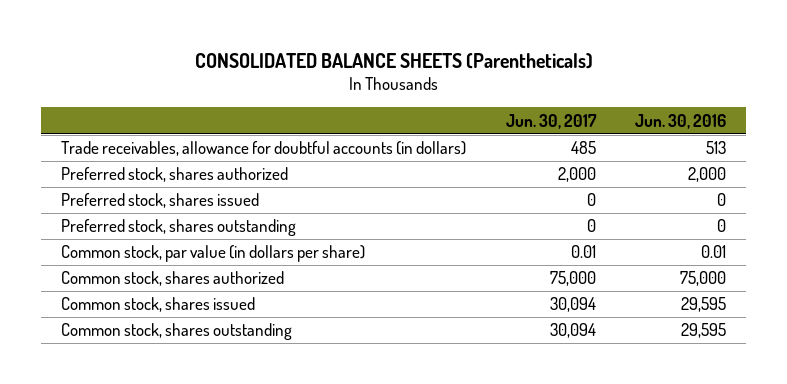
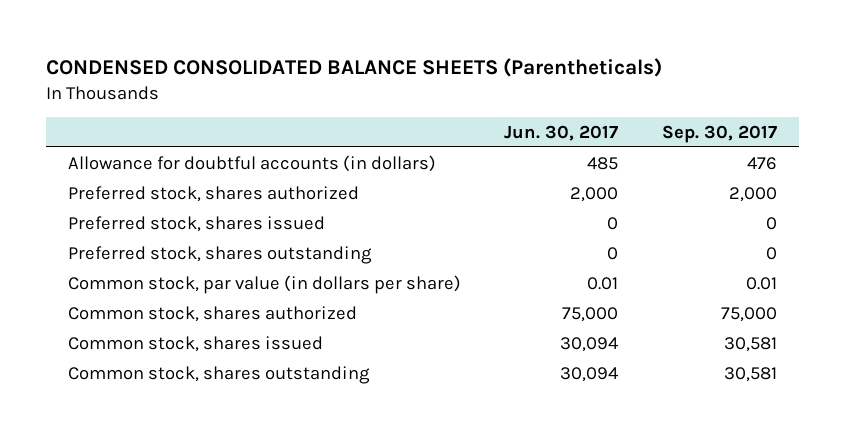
- CONSOLIDATED BALANCE SHEETS (Parentheticals)
+ CONDENSED CONSOLIDATED BALANCE SHEETS (Parentheticals)
- | Jun. 30, 2017 | Jun. 30, 2016
+ | Jun. 30, 2017 | Sep. 30, 2017
- Trade receivables, allowance for doubtful accounts (in dollars) | 485 | 513
+ Allowance for doubtful accounts (in dollars) | 485 | 476

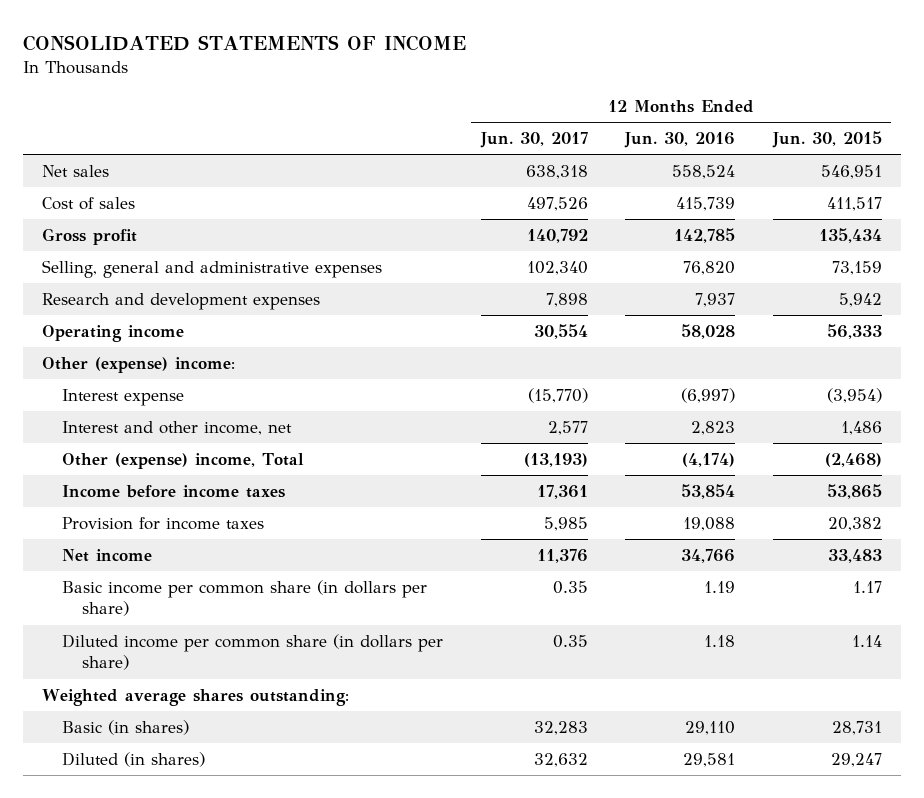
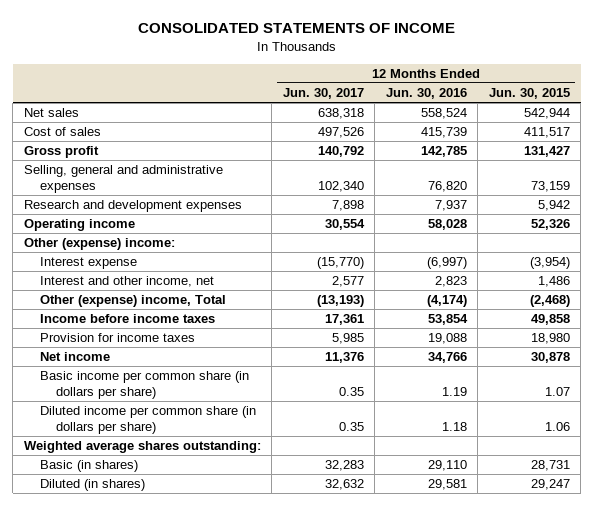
- Net sales | 638,318 | 558,524 | 546,951
+ Net sales | 638,318 | 558,524 | 542,944
- Gross profit | 140,792 | 142,785 | 135,434
+ Gross profit | 140,792 | 142,785 | 131,427
- Operating income | 30,554 | 58,028 | 56,333
+ Operating income | 30,554 | 58,028 | 52,326
- Income before income taxes | 17,361 | 53,854 | 53,865
- Provision for income taxes | 5,985 | 19,088 | 20,382
- Net income | 11,376 | 34,766 | 33,483
- Basic income per common share (in dollars per share) | 0.35 | 1.19 | 1.17
- Diluted income per common share (in dollars per share) | 0.35 | 1.18 | 1.14
+ Income before income taxes | 17,361 | 53,854 | 49,858
+ Provision for income taxes | 5,985 | 19,088 | 18,980
+ Net income | 11,376 | 34,766 | 30,878
+ Basic income per common share (in dollars per share) | 0.35 | 1.19 | 1.07
+ Diluted income per common share (in dollars per share) | 0.35 | 1.18 | 1.06

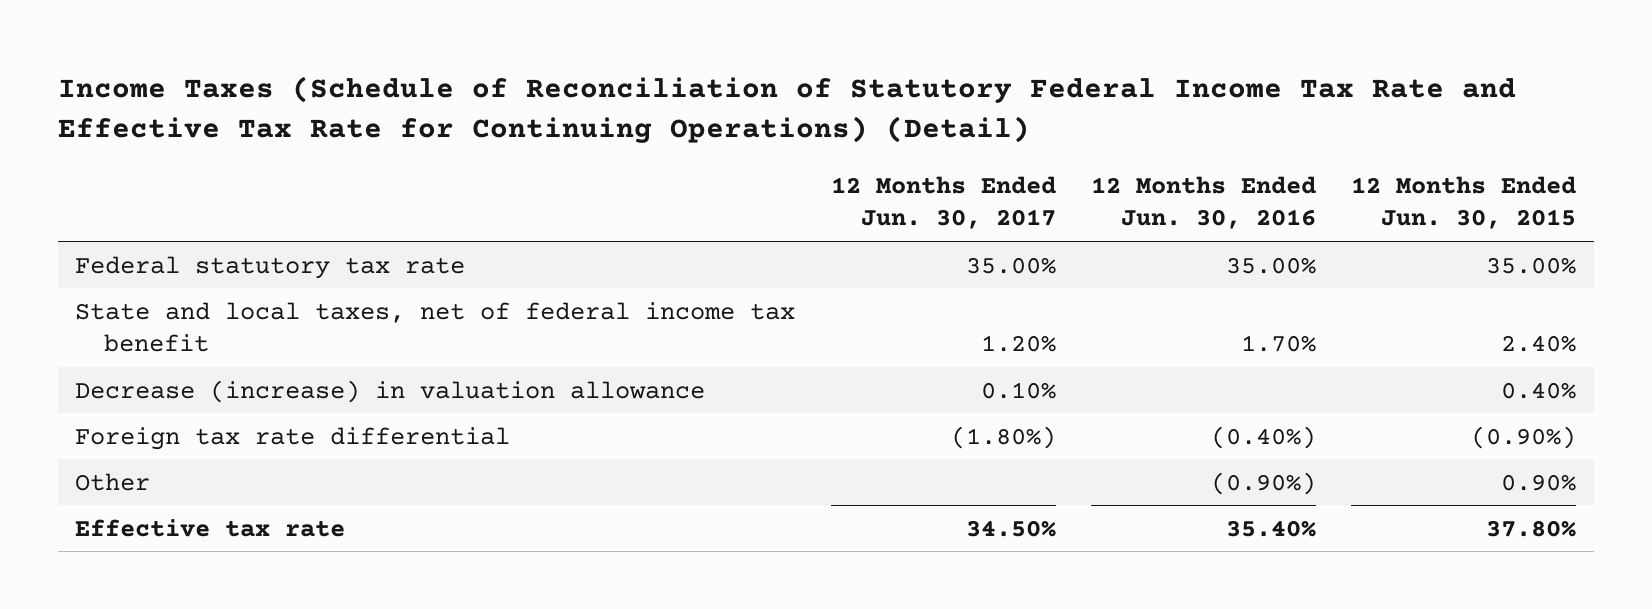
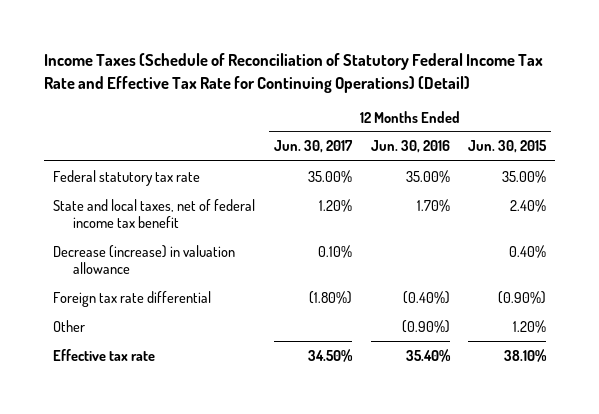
- Other | | (0.90%) | 0.90%
- Effective tax rate | 34.50% | 35.40% | 37.80%
+ Other | | (0.90%) | 1.20%
+ Effective tax rate | 34.50% | 35.40% | 38.10%

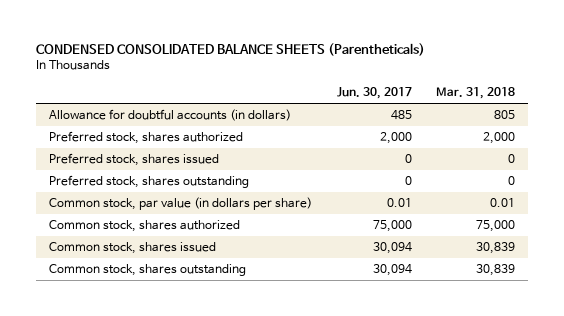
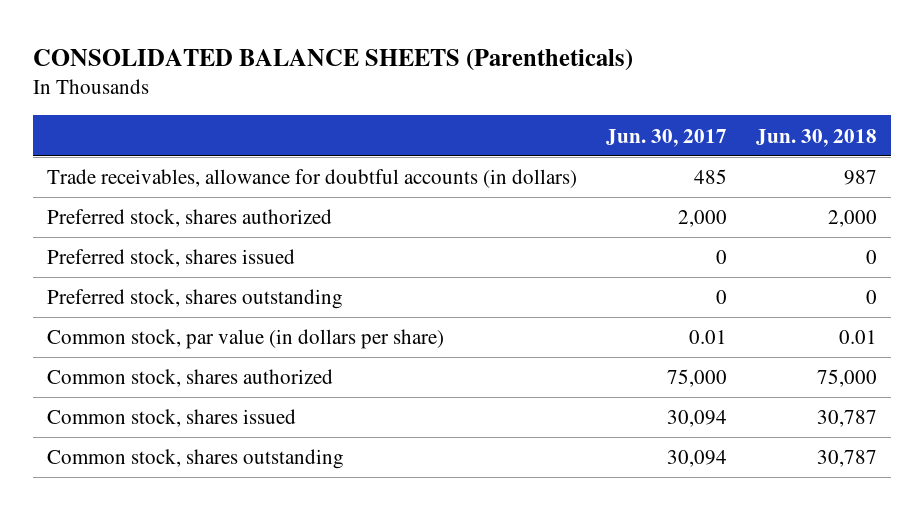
- CONDENSED CONSOLIDATED BALANCE SHEETS (Parentheticals)
+ CONSOLIDATED BALANCE SHEETS (Parentheticals)
- | Jun. 30, 2017 | Mar. 31, 2018
+ | Jun. 30, 2017 | Jun. 30, 2018
- Allowance for doubtful accounts (in dollars) | 485 | 805
+ Trade receivables, allowance for doubtful accounts (in dollars) | 485 | 987

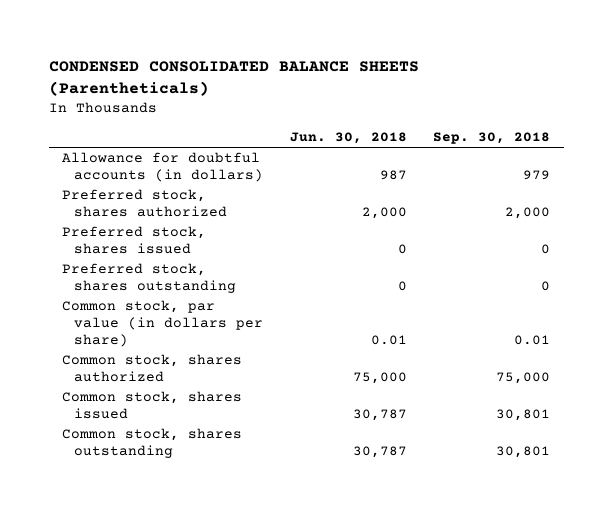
- CONSOLIDATED BALANCE SHEETS (Parentheticals)
+ CONDENSED CONSOLIDATED BALANCE SHEETS (Parentheticals)
- | Jun. 30, 2017 | Jun. 30, 2018
+ | Jun. 30, 2018 | Sep. 30, 2018
- Trade receivables, allowance for doubtful accounts (in dollars) | 485 | 987
+ Allowance for doubtful accounts (in dollars) | 987 | 979

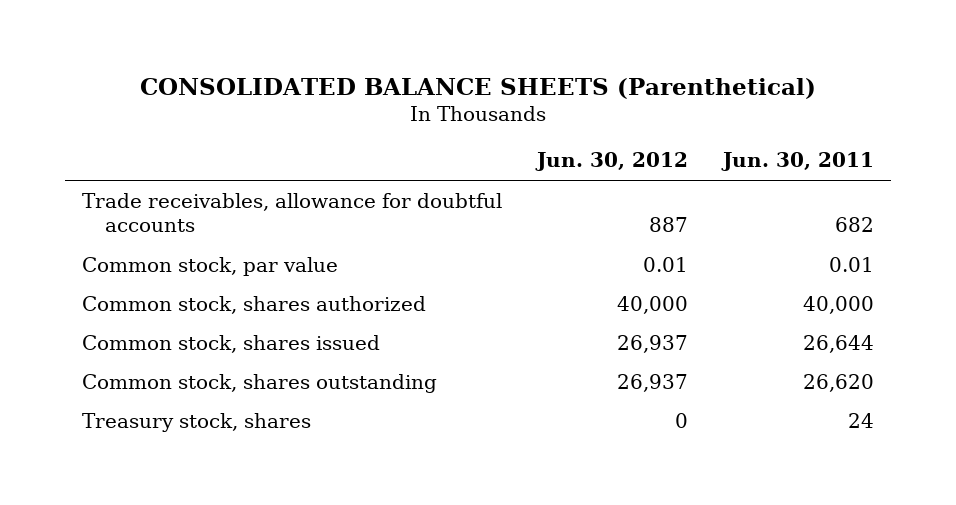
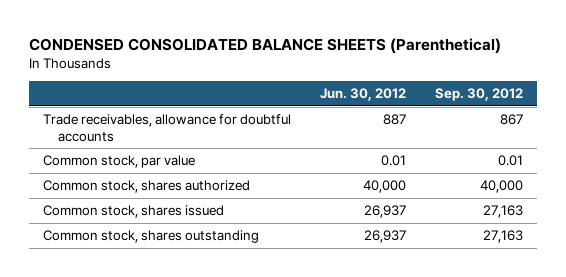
- CONSOLIDATED BALANCE SHEETS (Parenthetical)
+ CONDENSED CONSOLIDATED BALANCE SHEETS (Parenthetical)
- | Jun. 30, 2012 | Jun. 30, 2011
+ | Jun. 30, 2012 | Sep. 30, 2012
- Treasury stock, shares | 0 | 24

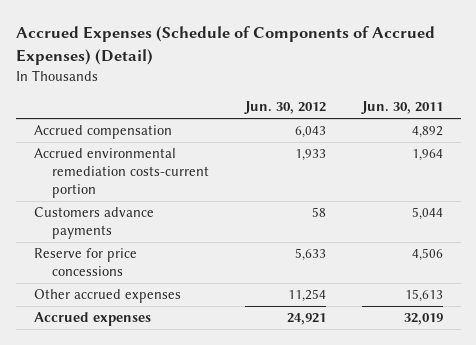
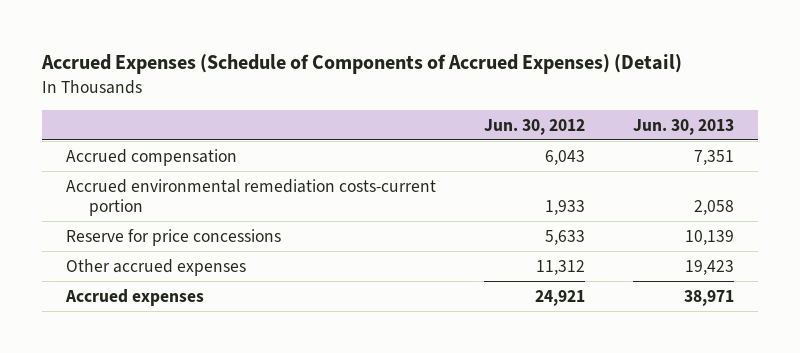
- | Jun. 30, 2012 | Jun. 30, 2011
+ | Jun. 30, 2012 | Jun. 30, 2013
- Customers advance payments | 58 | 5,044
- Other accrued expenses | 11,254 | 15,613
+ Other accrued expenses | 11,312 | 19,423

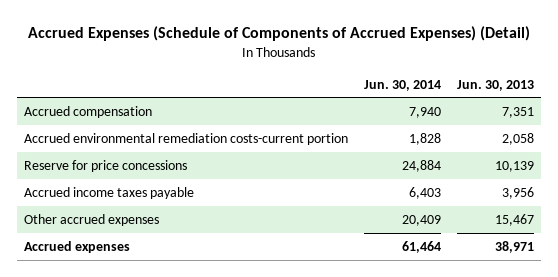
- | Jun. 30, 2012 | Jun. 30, 2013
+ | Jun. 30, 2014 | Jun. 30, 2013
- Other accrued expenses | 11,312 | 19,423
+ Accrued income taxes payable | 6,403 | 3,956
+ Other accrued expenses | 20,409 | 15,467

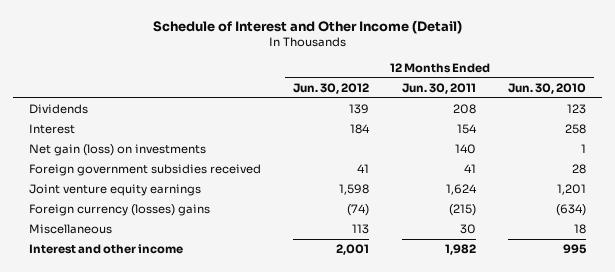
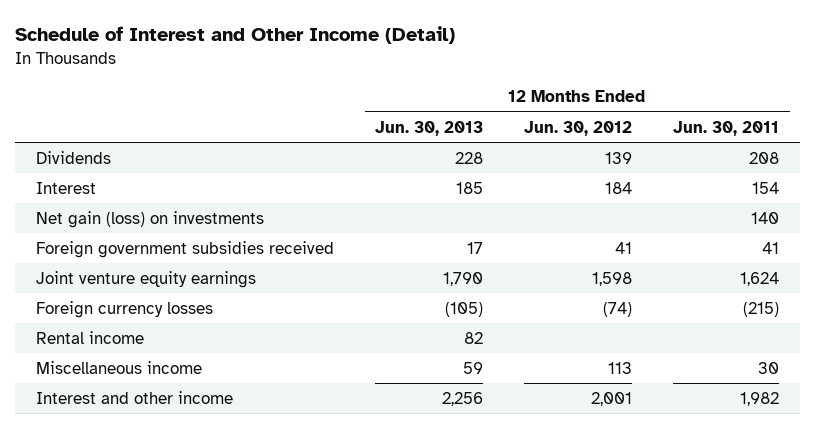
- | 12 Months Ended Jun. 30, 2012 | 12 Months Ended Jun. 30, 2011 | 12 Months Ended Jun. 30, 2010
+ | 12 Months Ended Jun. 30, 2013 | 12 Months Ended Jun. 30, 2012 | 12 Months Ended Jun. 30, 2011
- Foreign currency (losses) gains | (74) | (215) | (634)
- Miscellaneous | 113 | 30 | 18
+ Foreign currency losses | (105) | (74) | (215)
+ Rental income | 82 | |
+ Miscellaneous income | 59 | 113 | 30

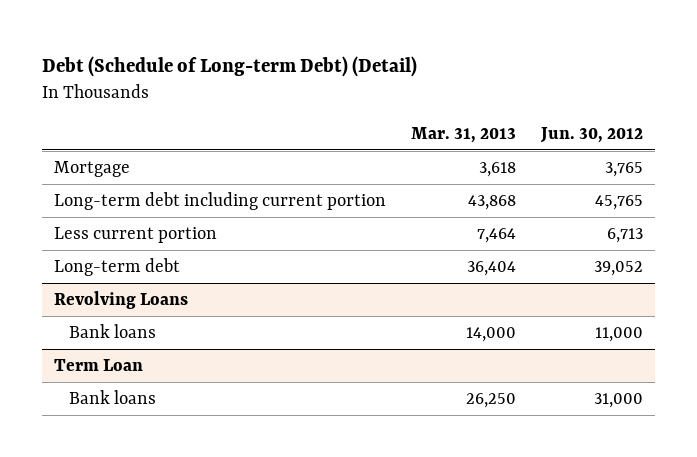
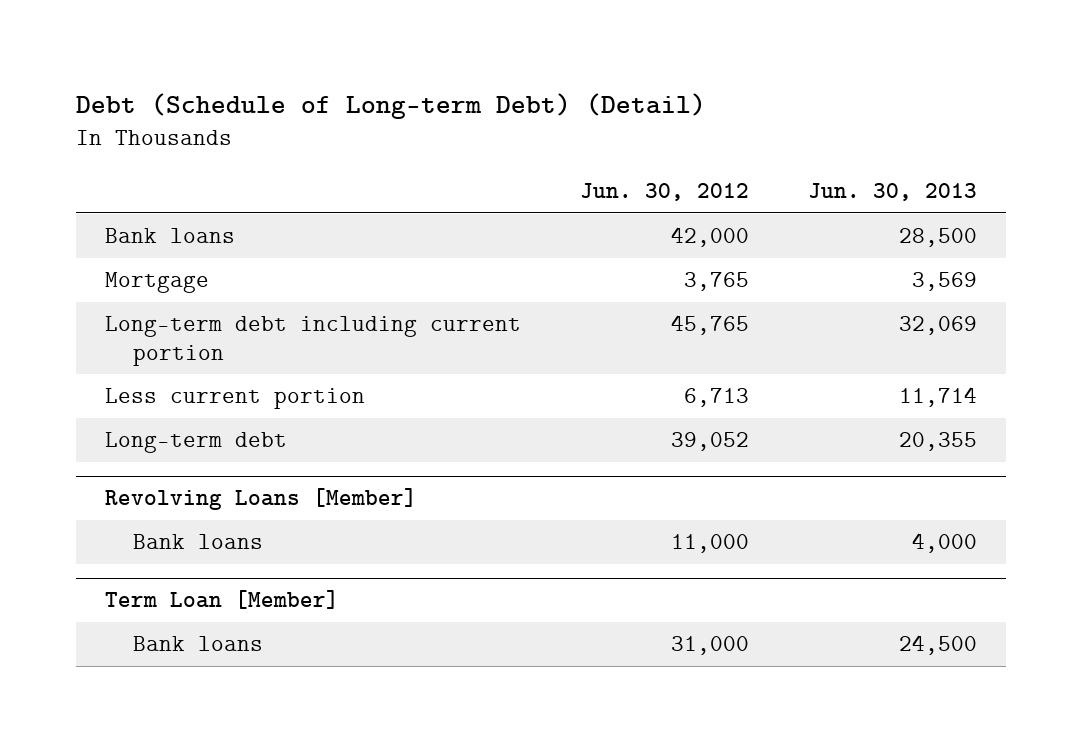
- | Mar. 31, 2013 | Jun. 30, 2012
+ | Jun. 30, 2012 | Jun. 30, 2013
+ Bank loans | 42,000 | 28,500
- Revolving Loans
+ Revolving Loans [Member]
- Term Loan
+ Term Loan [Member]

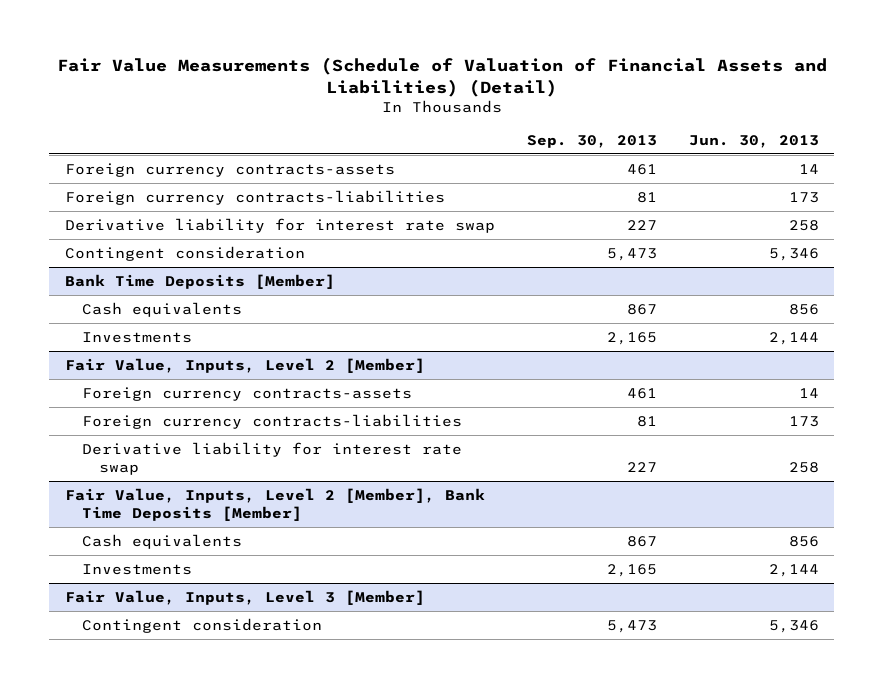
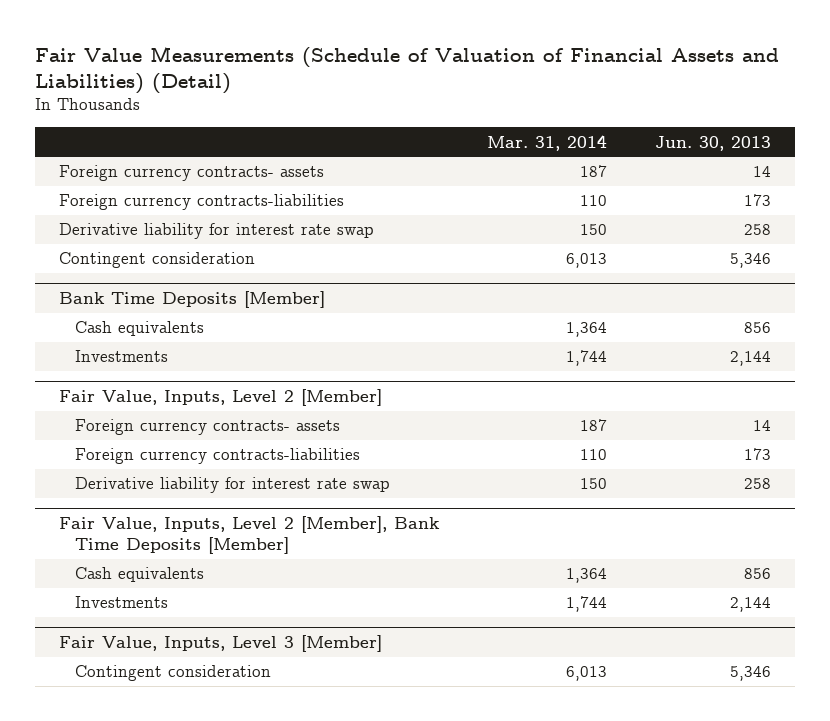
- | Sep. 30, 2013 | Jun. 30, 2013
+ | Mar. 31, 2014 | Jun. 30, 2013
- Foreign currency contracts-assets | 461 | 14
+ Foreign currency contracts- assets | 187 | 14
@ Fair Value, Inputs, Level 2 [Member]
- Foreign currency contracts-assets | 461 | 14
+ Foreign currency contracts- assets | 187 | 14

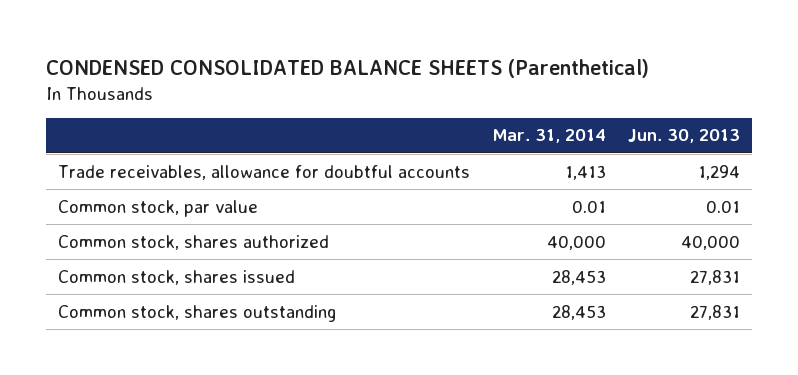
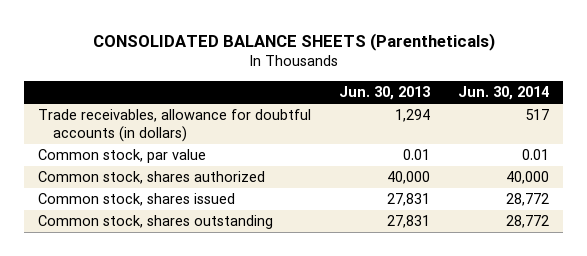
- CONDENSED CONSOLIDATED BALANCE SHEETS (Parenthetical)
+ CONSOLIDATED BALANCE SHEETS (Parentheticals)
- | Mar. 31, 2014 | Jun. 30, 2013
+ | Jun. 30, 2013 | Jun. 30, 2014
- Trade receivables, allowance for doubtful accounts | 1,413 | 1,294
+ Trade receivables, allowance for doubtful accounts (in dollars) | 1,294 | 517

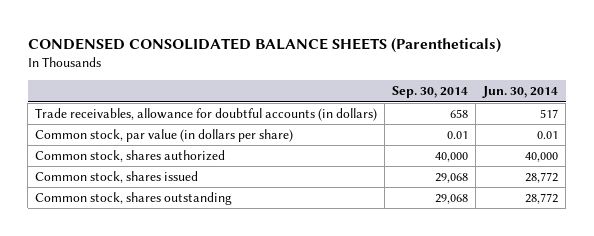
- CONSOLIDATED BALANCE SHEETS (Parentheticals)
+ CONDENSED CONSOLIDATED BALANCE SHEETS (Parentheticals)
- | Jun. 30, 2013 | Jun. 30, 2014
+ | Sep. 30, 2014 | Jun. 30, 2014
- Common stock, par value | 0.01 | 0.01
+ Common stock, par value (in dollars per share) | 0.01 | 0.01

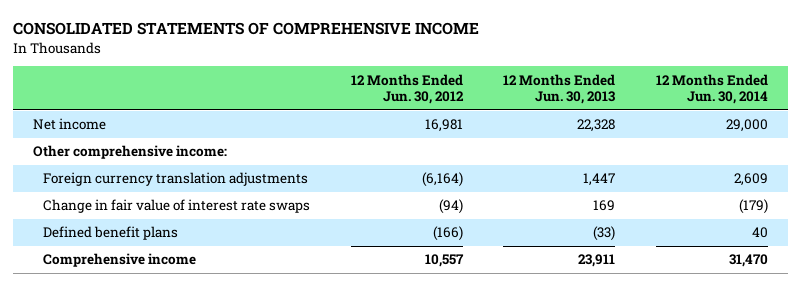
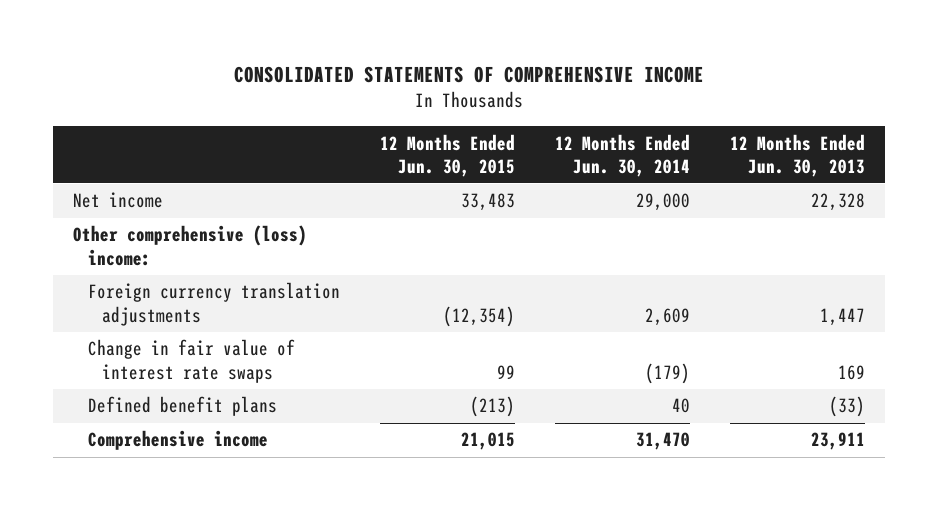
- | 12 Months Ended Jun. 30, 2012 | 12 Months Ended Jun. 30, 2013 | 12 Months Ended Jun. 30, 2014
+ | 12 Months Ended Jun. 30, 2015 | 12 Months Ended Jun. 30, 2014 | 12 Months Ended Jun. 30, 2013
- Other comprehensive income:
+ Other comprehensive (loss) income:

